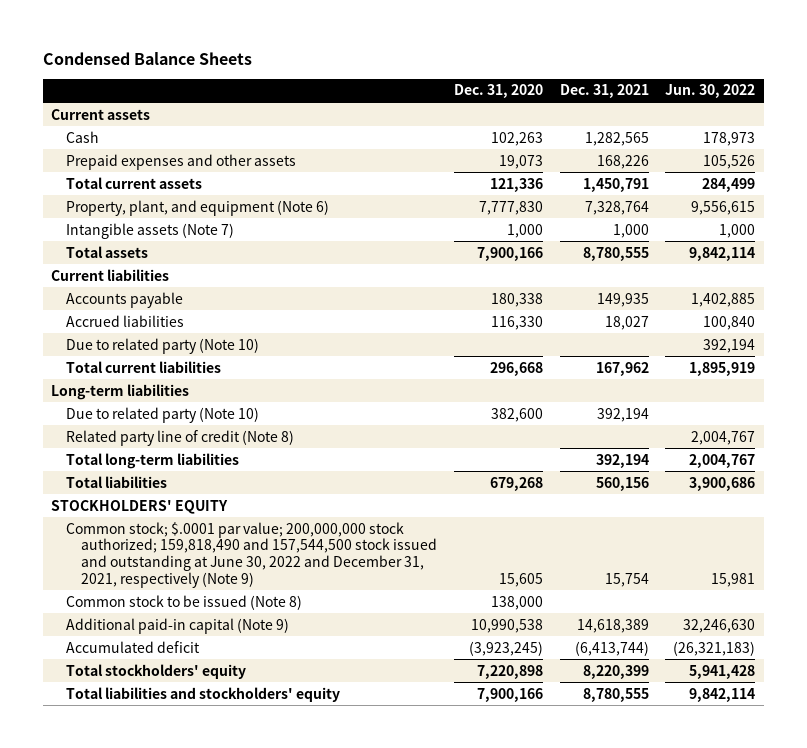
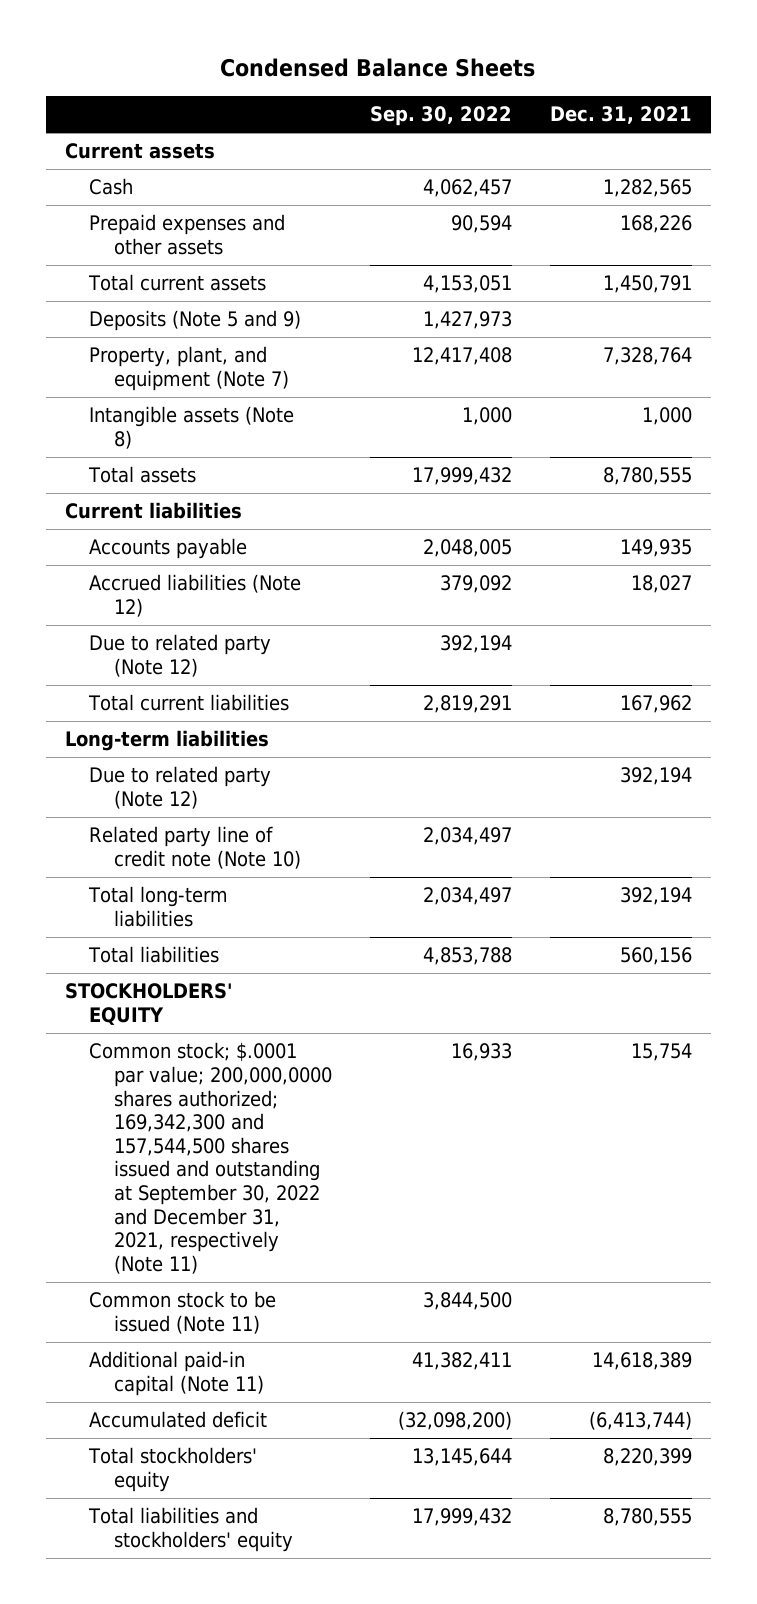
- | Dec. 31, 2020 | Dec. 31, 2021 | Jun. 30, 2022
+ | Sep. 30, 2022 | Dec. 31, 2021
- Property, plant, and equipment (Note 6) | 7,777,830 | 7,328,764 | 9,556,615
- Intangible assets (Note 7) | 1,000 | 1,000 | 1,000
+ Deposits (Note 5 and 9) | 1,427,973 |
+ Property, plant, and equipment (Note 7) | 12,417,408 | 7,328,764
+ Intangible assets (Note 8) | 1,000 | 1,000
- Accrued liabilities | 116,330 | 18,027 | 100,840
- Due to related party (Note 10) | | | 392,194
+ Accrued liabilities (Note 12) | 379,092 | 18,027
+ Due to related party (Note 12) | 392,194 |
- Due to related party (Note 10) | 382,600 | 392,194 |
- Related party line of credit (Note 8) | | | 2,004,767
+ Due to related party (Note 12) | | 392,194
+ Related party line of credit note (Note 10) | 2,034,497 |
- Common stock; $.0001 par value; 200,000,000 stock authorized; 159,818,490 and 157,544,500 stock issued and outstanding at June 30, 2022 and December 31, 2021, respectively (Note 9) | 15,605 | 15,754 | 15,981
- Common stock to be issued (Note 8) | 138,000 | |
- Additional paid-in capital (Note 9) | 10,990,538 | 14,618,389 | 32,246,630
+ Common stock; $.0001 par value; 200,000,0000 shares authorized; 169,342,300 and 157,544,500 shares issued and outstanding at September 30, 2022 and December 31, 2021, respectively (Note 11) | 16,933 | 15,754
+ Common stock to be issued (Note 11) | 3,844,500 |
+ Additional paid-in capital (Note 11) | 41,382,411 | 14,618,389

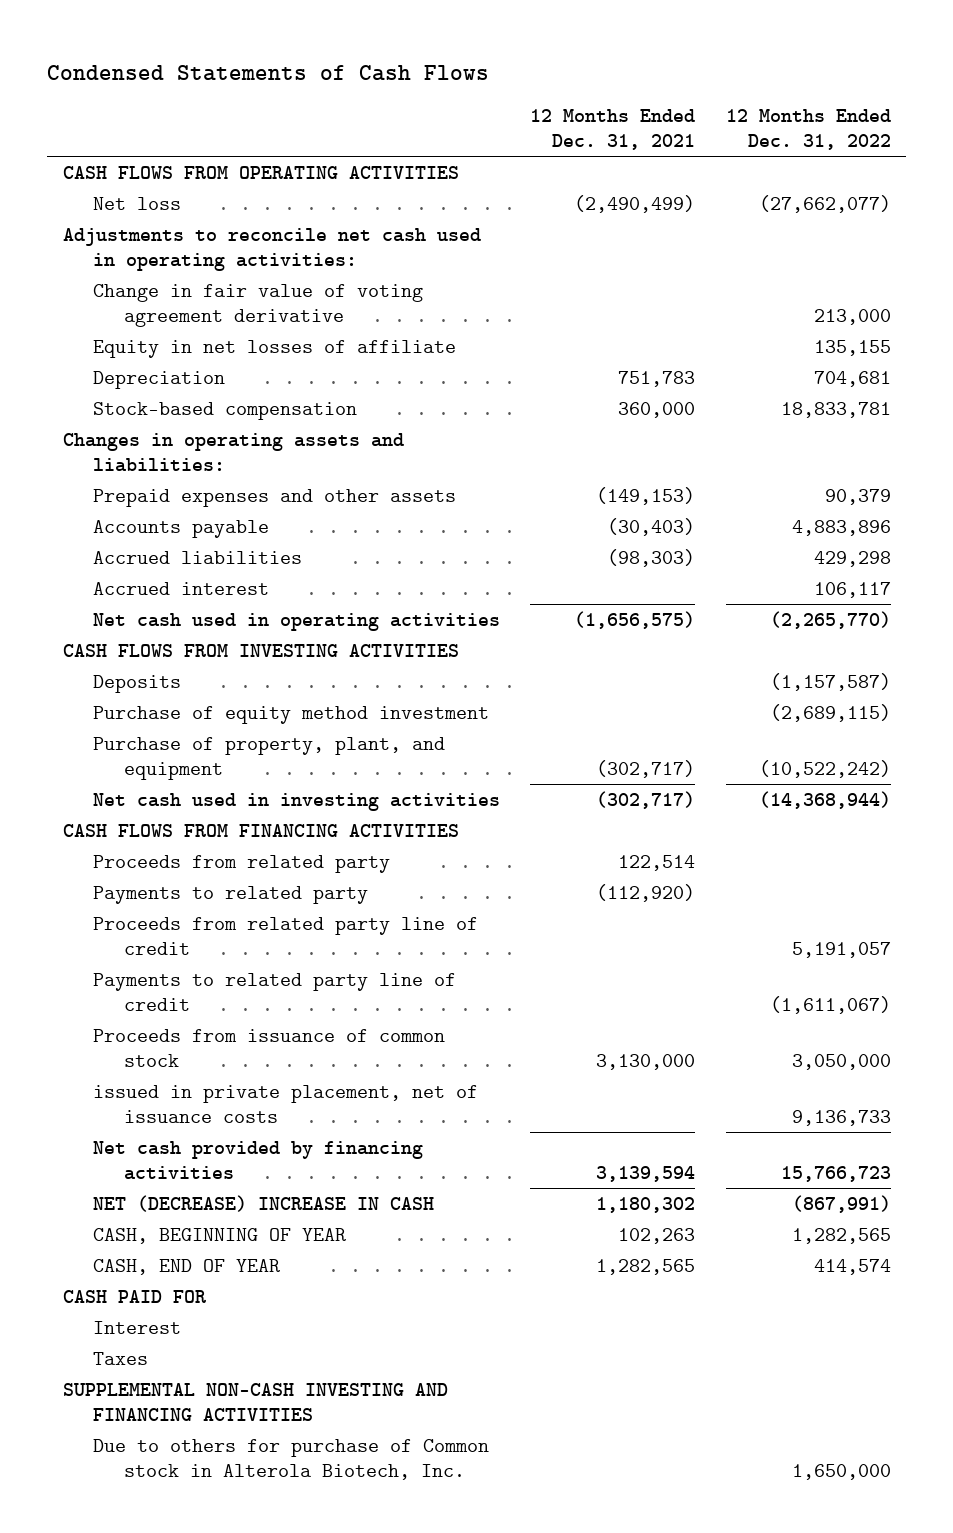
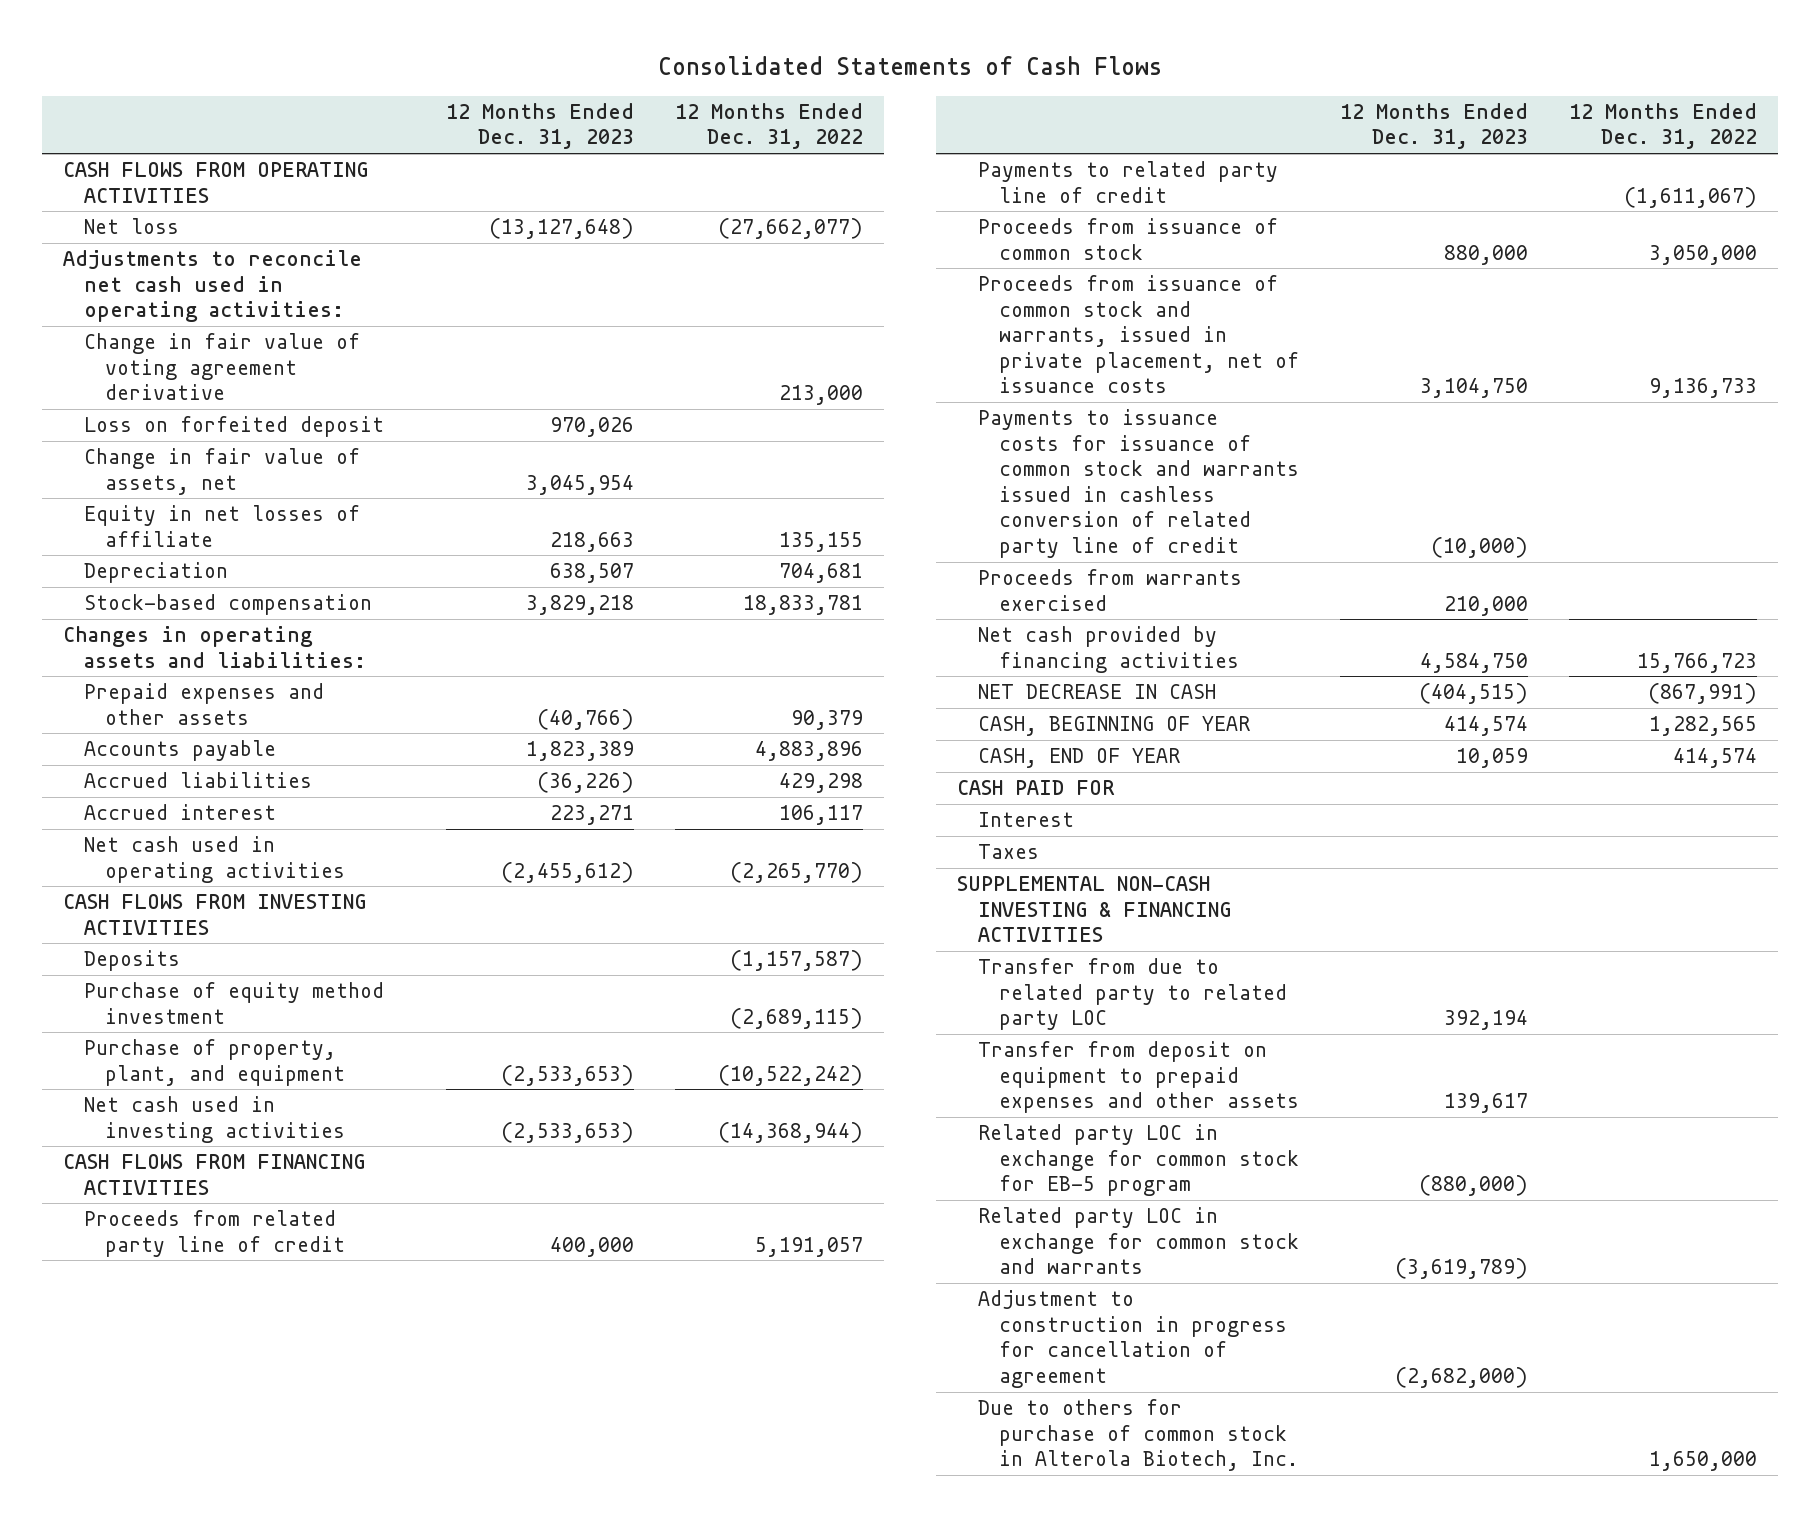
- Condensed Statements of Cash Flows
+ Consolidated Statements of Cash Flows
- | 12 Months Ended Dec. 31, 2021 | 12 Months Ended Dec. 31, 2022
+ | 12 Months Ended Dec. 31, 2023 | 12 Months Ended Dec. 31, 2022
+ Loss on forfeited deposit | 970,026 |
+ Change in fair value of assets, net | 3,045,954 |
- Proceeds from related party | 122,514 |
- Payments to related party | (112,920) |
- issued in private placement, net of issuance costs | | 9,136,733
+ Proceeds from issuance of common stock and warrants, issued in private placement, net of issuance costs | 3,104,750 | 9,136,733
+ Payments to issuance costs for issuance of common stock and warrants issued in cashless conversion of related party line of credit | (10,000) |
+ Proceeds from warrants exercised | 210,000 |
- NET (DECREASE) INCREASE IN CASH | 1,180,302 | (867,991)
+ NET DECREASE IN CASH | (404,515) | (867,991)
- SUPPLEMENTAL NON-CASH INVESTING AND FINANCING ACTIVITIES
- Due to others for purchase of Common stock in Alterola Biotech, Inc. | | 1,650,000
+ SUPPLEMENTAL NON-CASH INVESTING & FINANCING ACTIVITIES
+ Transfer from due to related party to related party LOC | 392,194 |
+ Transfer from deposit on equipment to prepaid expenses and other assets | 139,617 |
+ Related party LOC in exchange for common stock for EB-5 program | (880,000) |
+ Related party LOC in exchange for common stock and warrants | (3,619,789) |
+ Adjustment to construction in progress for cancellation of agreement | (2,682,000) |
+ Due to others for purchase of common stock in Alterola Biotech, Inc. | | 1,650,000

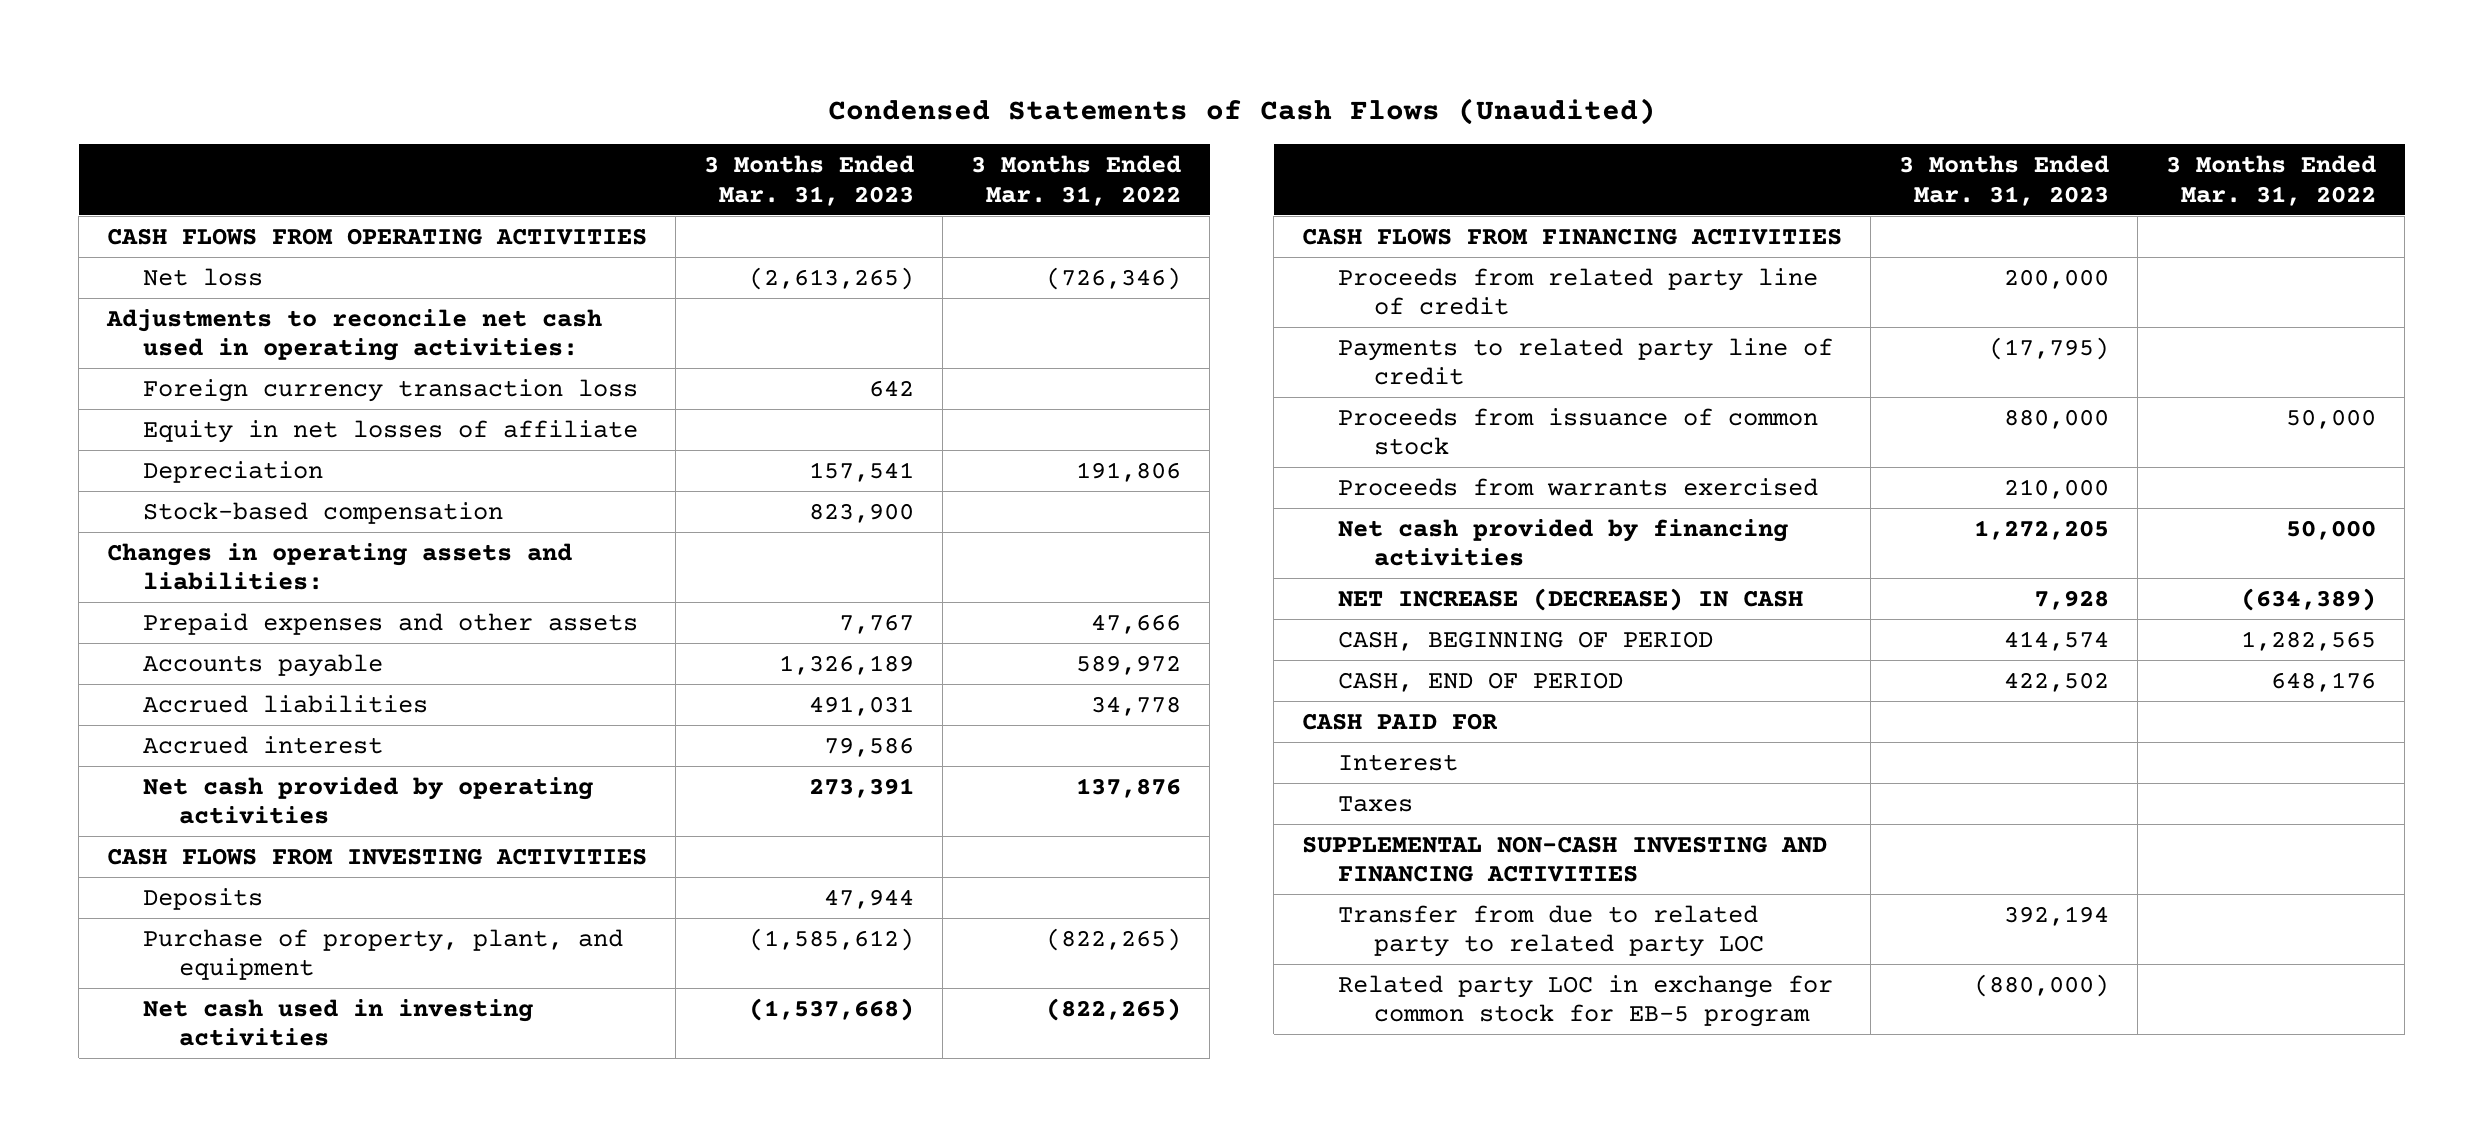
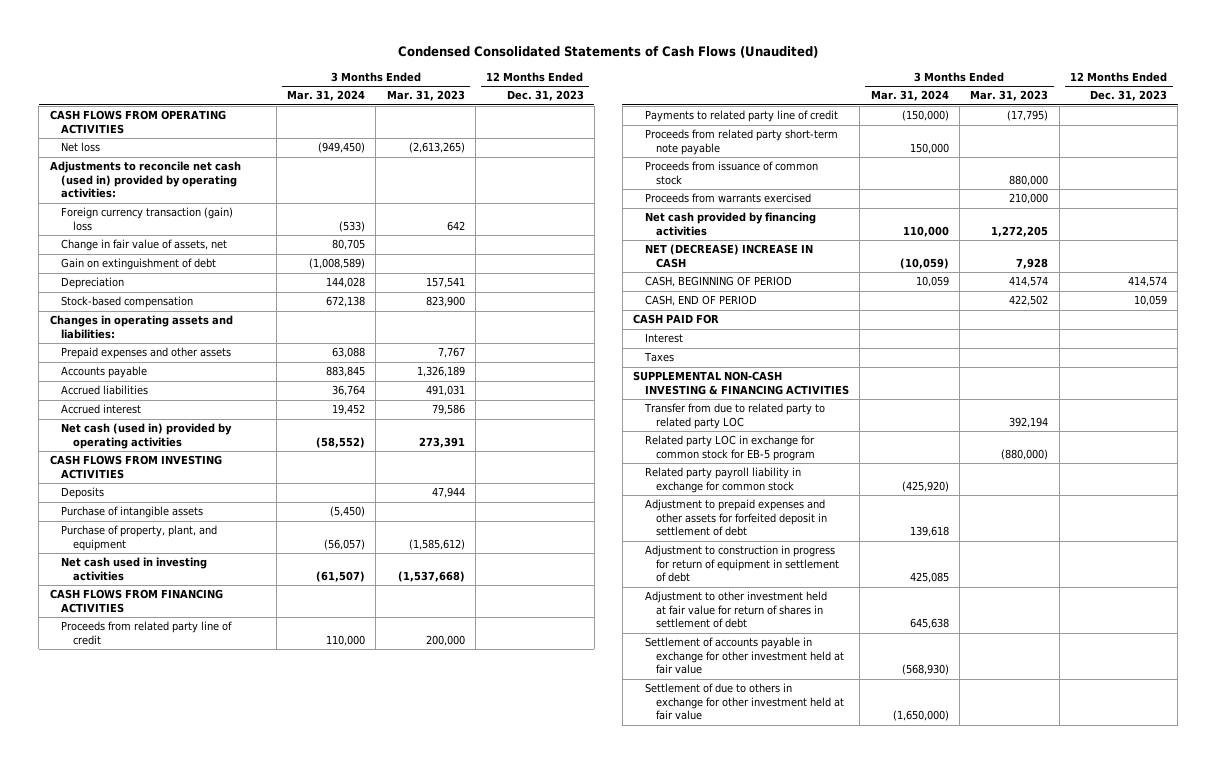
- Condensed Statements of Cash Flows (Unaudited)
+ Condensed Consolidated Statements of Cash Flows (Unaudited)
- | 3 Months Ended Mar. 31, 2023 | 3 Months Ended Mar. 31, 2022
+ | 3 Months Ended Mar. 31, 2024 | 3 Months Ended Mar. 31, 2023 | 12 Months Ended Dec. 31, 2023
- Adjustments to reconcile net cash used in operating activities:
- Foreign currency transaction loss | 642 |
- Equity in net losses of affiliate
+ Adjustments to reconcile net cash (used in) provided by operating activities:
+ Foreign currency transaction (gain) loss | (533) | 642 |
+ Change in fair value of assets, net | 80,705 | |
+ Gain on extinguishment of debt | (1,008,589) | |
- Net cash provided by operating activities | 273,391 | 137,876
+ Net cash (used in) provided by operating activities | (58,552) | 273,391 |
+ Purchase of intangible assets | (5,450) | |
+ Proceeds from related party short-term note payable | 150,000 | |
- NET INCREASE (DECREASE) IN CASH | 7,928 | (634,389)
+ NET (DECREASE) INCREASE IN CASH | (10,059) | 7,928 |
- SUPPLEMENTAL NON-CASH INVESTING AND FINANCING ACTIVITIES
+ SUPPLEMENTAL NON-CASH INVESTING & FINANCING ACTIVITIES
+ Related party payroll liability in exchange for common stock | (425,920) | |
+ Adjustment to prepaid expenses and other assets for forfeited deposit in settlement of debt | 139,618 | |
+ Adjustment to construction in progress for return of equipment in settlement of debt | 425,085 | |
+ Adjustment to other investment held at fair value for return of shares in settlement of debt | 645,638 | |
+ Settlement of accounts payable in exchange for other investment held at fair value | (568,930) | |
+ Settlement of due to others in exchange for other investment held at fair value | (1,650,000) | |

